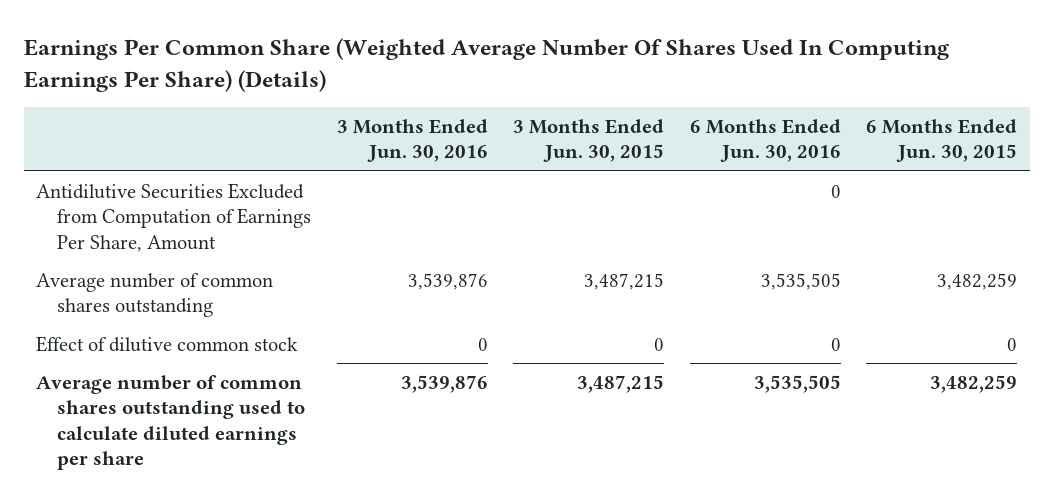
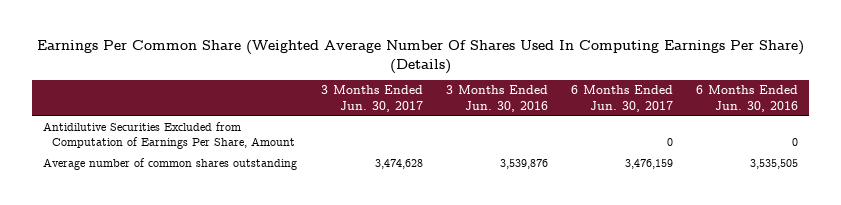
- | 3 Months Ended Jun. 30, 2016 | 3 Months Ended Jun. 30, 2015 | 6 Months Ended Jun. 30, 2016 | 6 Months Ended Jun. 30, 2015
+ | 3 Months Ended Jun. 30, 2017 | 3 Months Ended Jun. 30, 2016 | 6 Months Ended Jun. 30, 2017 | 6 Months Ended Jun. 30, 2016
- Effect of dilutive common stock | 0 | 0 | 0 | 0
- Average number of common shares outstanding used to calculate diluted earnings per share | 3,539,876 | 3,487,215 | 3,535,505 | 3,482,259

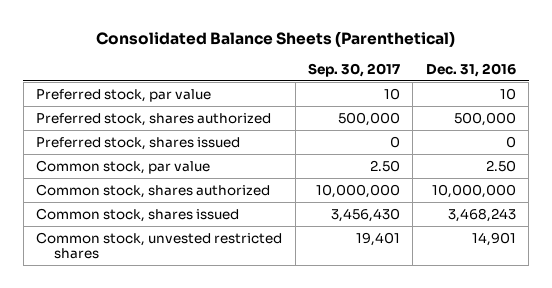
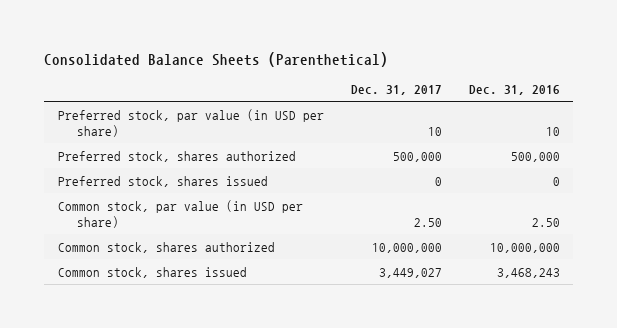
- | Sep. 30, 2017 | Dec. 31, 2016
+ | Dec. 31, 2017 | Dec. 31, 2016
- Preferred stock, par value | 10 | 10
+ Preferred stock, par value (in USD per share) | 10 | 10
- Common stock, par value | 2.50 | 2.50
+ Common stock, par value (in USD per share) | 2.50 | 2.50
- Common stock, unvested restricted shares | 19,401 | 14,901

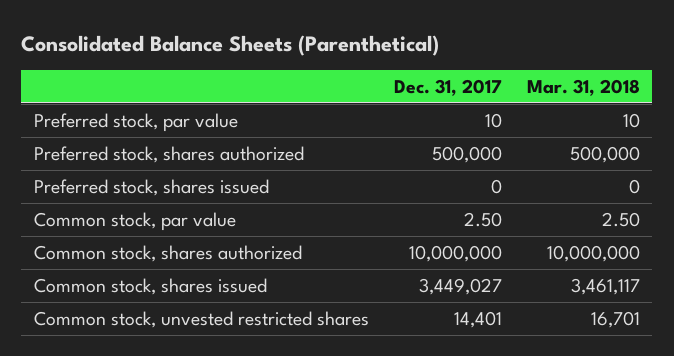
- | Dec. 31, 2017 | Dec. 31, 2016
+ | Dec. 31, 2017 | Mar. 31, 2018
- Preferred stock, par value (in USD per share) | 10 | 10
+ Preferred stock, par value | 10 | 10
- Common stock, par value (in USD per share) | 2.50 | 2.50
+ Common stock, par value | 2.50 | 2.50
+ Common stock, unvested restricted shares | 14,401 | 16,701

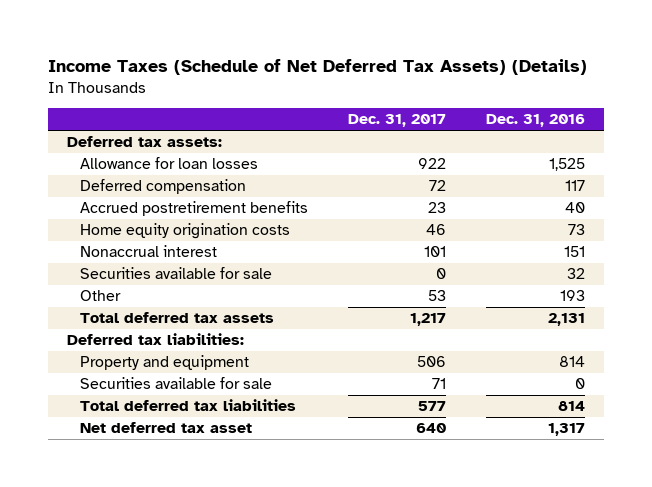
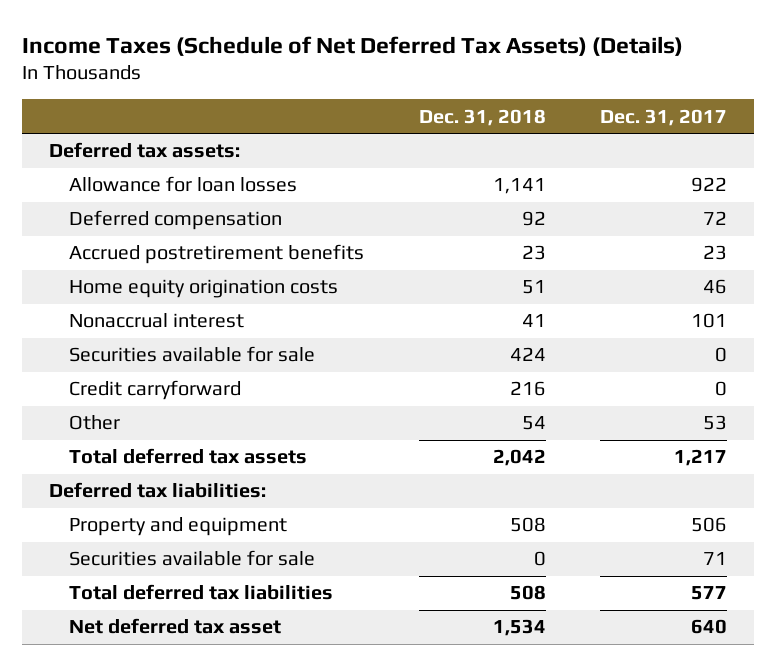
- | Dec. 31, 2017 | Dec. 31, 2016
+ | Dec. 31, 2018 | Dec. 31, 2017
+ Credit carryforward | 216 | 0

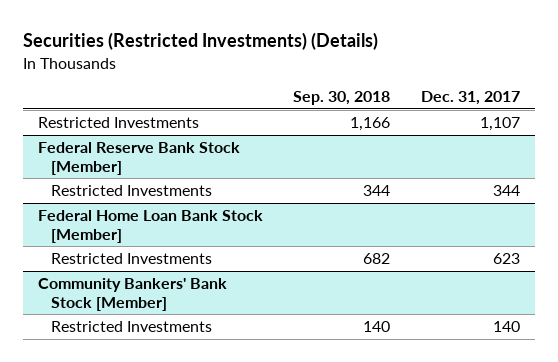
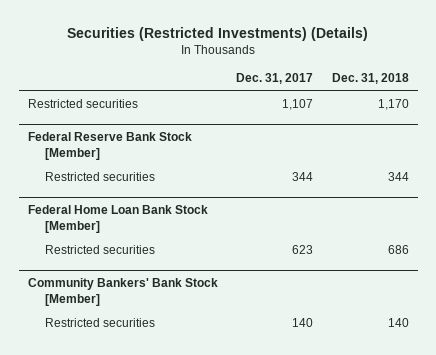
- | Sep. 30, 2018 | Dec. 31, 2017
+ | Dec. 31, 2017 | Dec. 31, 2018
- Restricted Investments | 1,166 | 1,107
+ Restricted securities | 1,107 | 1,170
@ Federal Reserve Bank Stock [Member]
- Restricted Investments | 344 | 344
+ Restricted securities | 344 | 344
@ Federal Home Loan Bank Stock [Member]
- Restricted Investments | 682 | 623
+ Restricted securities | 623 | 686
@ Community Bankers' Bank Stock [Member]
- Restricted Investments | 140 | 140
+ Restricted securities | 140 | 140

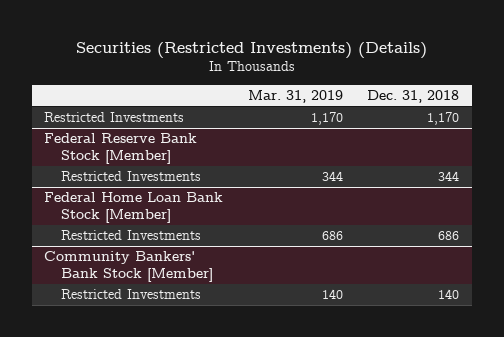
- | Dec. 31, 2017 | Dec. 31, 2018
+ | Mar. 31, 2019 | Dec. 31, 2018
- Restricted securities | 1,107 | 1,170
+ Restricted Investments | 1,170 | 1,170
@ Federal Reserve Bank Stock [Member]
- Restricted securities | 344 | 344
+ Restricted Investments | 344 | 344
@ Federal Home Loan Bank Stock [Member]
- Restricted securities | 623 | 686
+ Restricted Investments | 686 | 686
@ Community Bankers' Bank Stock [Member]
- Restricted securities | 140 | 140
+ Restricted Investments | 140 | 140

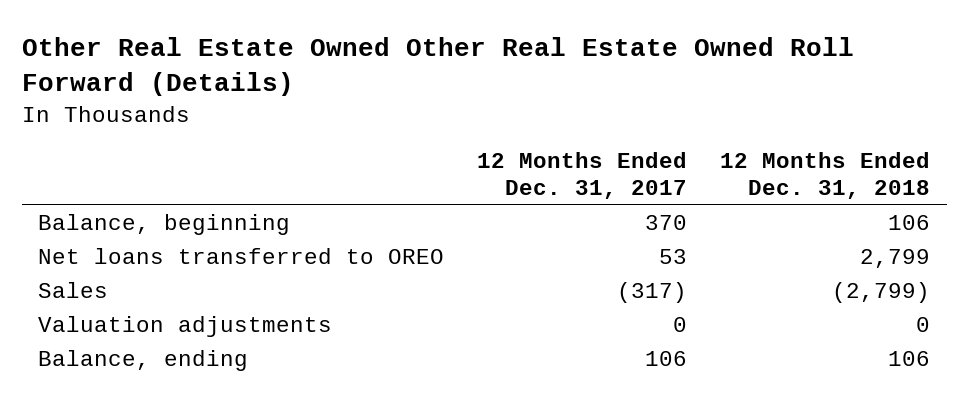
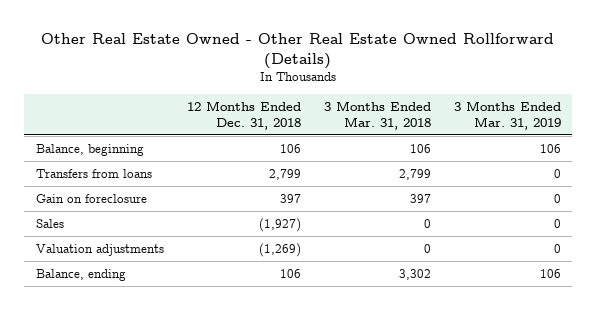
- Other Real Estate Owned Other Real Estate Owned Roll Forward (Details)
+ Other Real Estate Owned - Other Real Estate Owned Rollforward (Details)
- | 12 Months Ended Dec. 31, 2017 | 12 Months Ended Dec. 31, 2018
+ | 12 Months Ended Dec. 31, 2018 | 3 Months Ended Mar. 31, 2018 | 3 Months Ended Mar. 31, 2019
- Net loans transferred to OREO | 53 | 2,799
- Sales | (317) | (2,799)
- Valuation adjustments | 0 | 0
+ Transfers from loans | 2,799 | 2,799 | 0
+ Gain on foreclosure | 397 | 397 | 0
+ Sales | (1,927) | 0 | 0
+ Valuation adjustments | (1,269) | 0 | 0

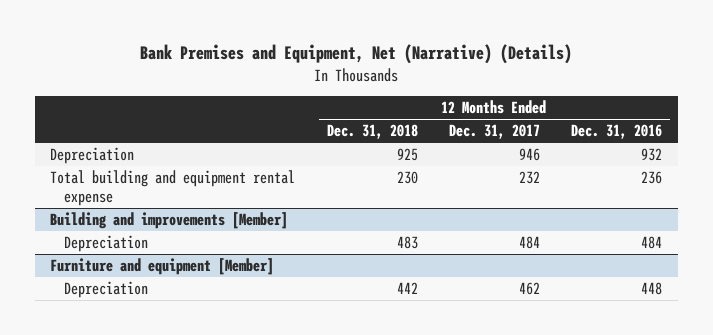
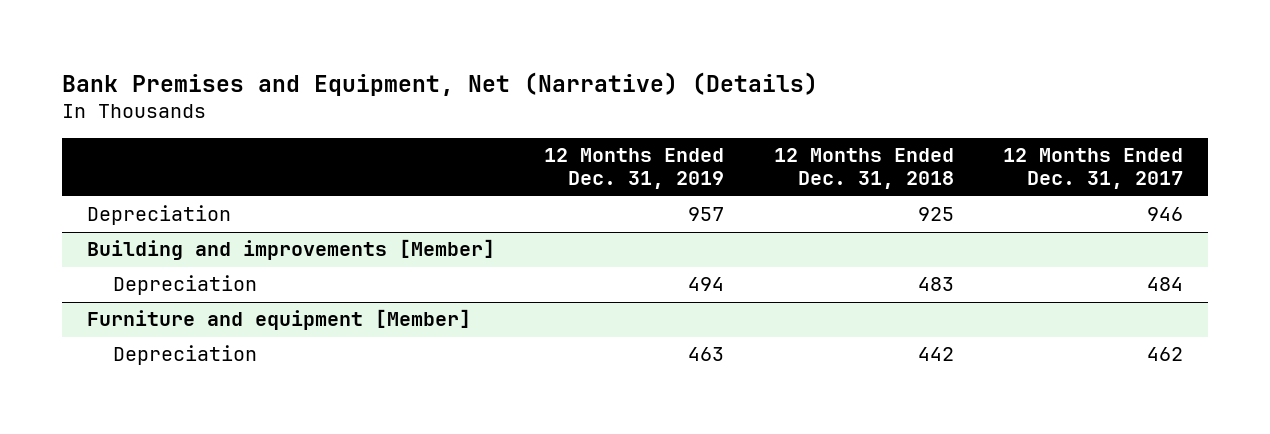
- | 12 Months Ended Dec. 31, 2018 | 12 Months Ended Dec. 31, 2017 | 12 Months Ended Dec. 31, 2016
+ | 12 Months Ended Dec. 31, 2019 | 12 Months Ended Dec. 31, 2018 | 12 Months Ended Dec. 31, 2017
- Total building and equipment rental expense | 230 | 232 | 236

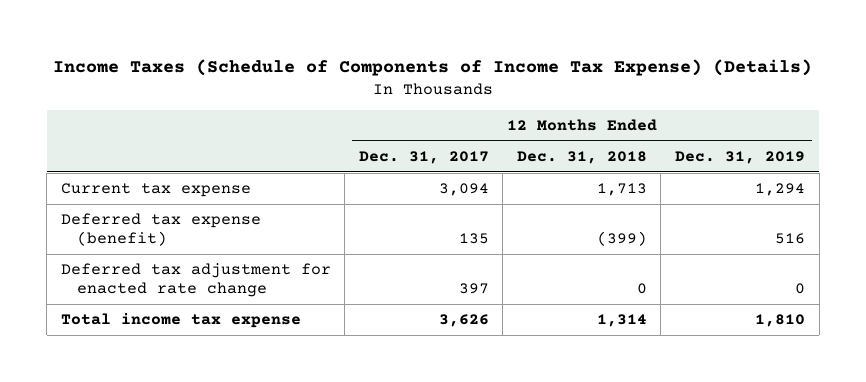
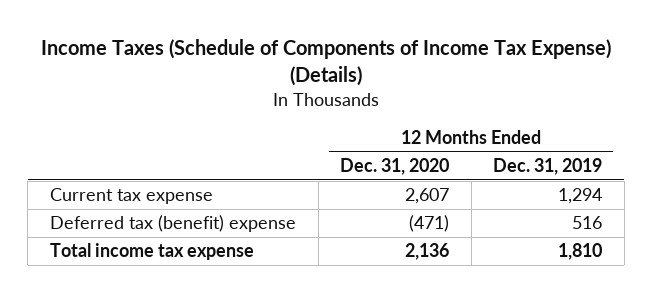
- | 12 Months Ended Dec. 31, 2017 | 12 Months Ended Dec. 31, 2018 | 12 Months Ended Dec. 31, 2019
+ | 12 Months Ended Dec. 31, 2020 | 12 Months Ended Dec. 31, 2019
- Deferred tax expense (benefit) | 135 | (399) | 516
- Deferred tax adjustment for enacted rate change | 397 | 0 | 0
+ Deferred tax (benefit) expense | (471) | 516

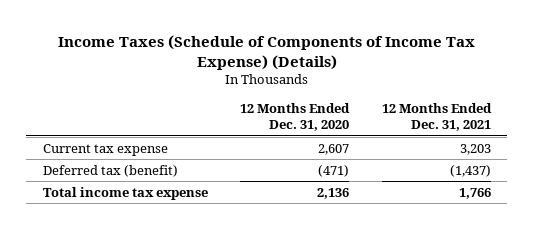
- | 12 Months Ended Dec. 31, 2020 | 12 Months Ended Dec. 31, 2019
+ | 12 Months Ended Dec. 31, 2020 | 12 Months Ended Dec. 31, 2021
- Deferred tax (benefit) expense | (471) | 516
+ Deferred tax (benefit) | (471) | (1,437)

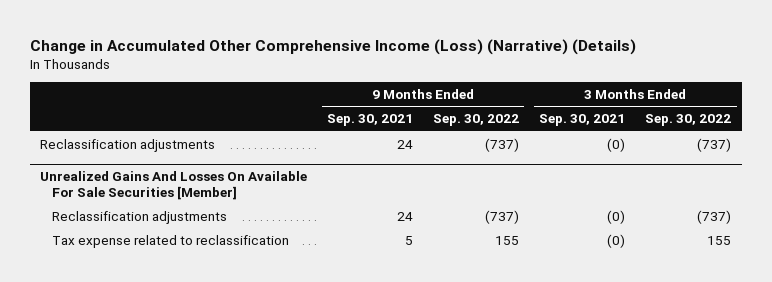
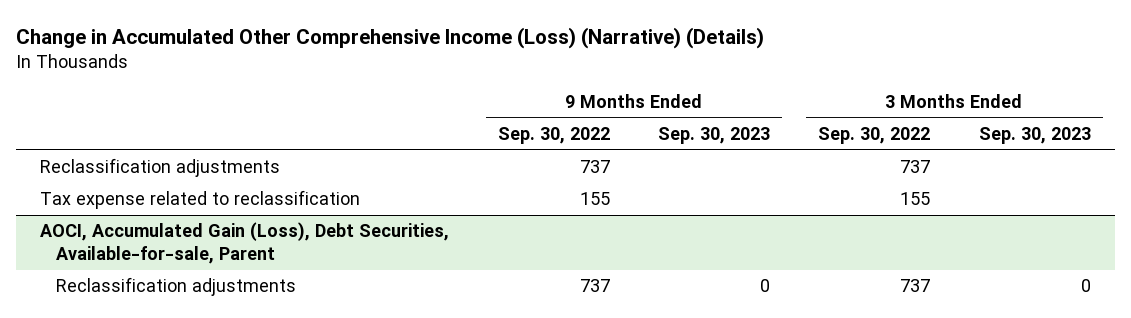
- | 9 Months Ended Sep. 30, 2021 | 9 Months Ended Sep. 30, 2022 | 3 Months Ended Sep. 30, 2021 | 3 Months Ended Sep. 30, 2022
+ | 9 Months Ended Sep. 30, 2022 | 9 Months Ended Sep. 30, 2023 | 3 Months Ended Sep. 30, 2022 | 3 Months Ended Sep. 30, 2023
- Reclassification adjustments | 24 | (737) | (0) | (737)
- Unrealized Gains And Losses On Available For Sale Securities [Member]
- Reclassification adjustments | 24 | (737) | (0) | (737)
+ Reclassification adjustments | 737 | | 737 |
+ AOCI, Accumulated Gain (Loss), Debt Securities, Available-for-sale, Parent
+ Reclassification adjustments | 737 | 0 | 737 | 0

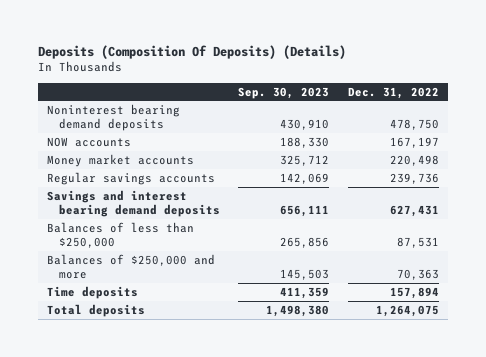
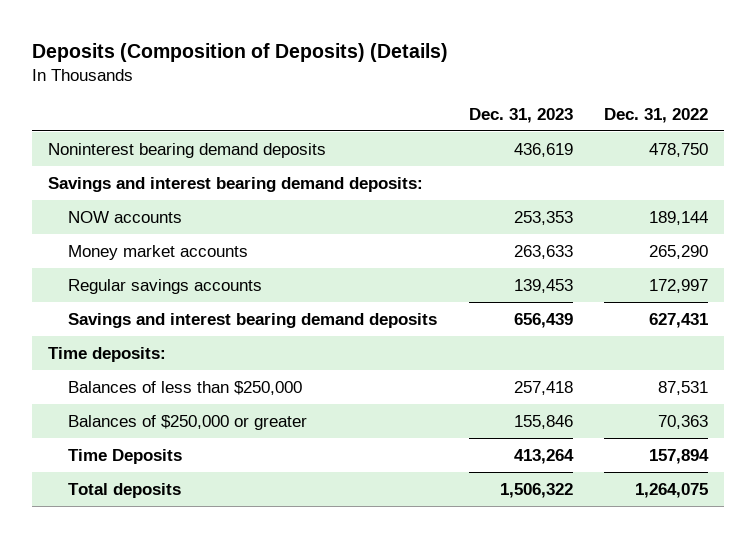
- Deposits (Composition Of Deposits) (Details)
+ Deposits (Composition of Deposits) (Details)
- | Sep. 30, 2023 | Dec. 31, 2022
+ | Dec. 31, 2023 | Dec. 31, 2022
- NOW accounts | 188,330 | 167,197
- Money market accounts | 325,712 | 220,498
- Regular savings accounts | 142,069 | 239,736
+ Savings and interest bearing demand deposits:
+ NOW accounts | 253,353 | 189,144
+ Money market accounts | 263,633 | 265,290
+ Regular savings accounts | 139,453 | 172,997
+ Time deposits:
- Balances of $250,000 and more | 145,503 | 70,363
- Time deposits | 411,359 | 157,894
+ Balances of $250,000 or greater | 155,846 | 70,363
+ Time Deposits | 413,264 | 157,894

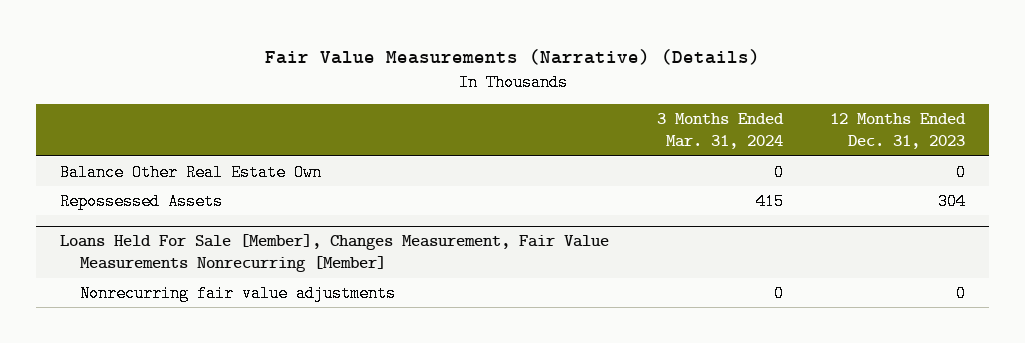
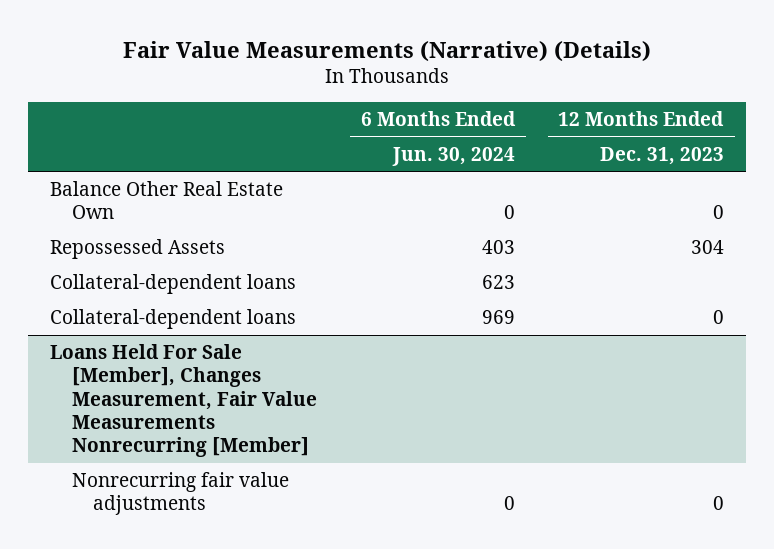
- | 3 Months Ended Mar. 31, 2024 | 12 Months Ended Dec. 31, 2023
+ | 6 Months Ended Jun. 30, 2024 | 12 Months Ended Dec. 31, 2023
+ Collateral-dependent loans | 623 |
+ Collateral-dependent loans | 969 | 0

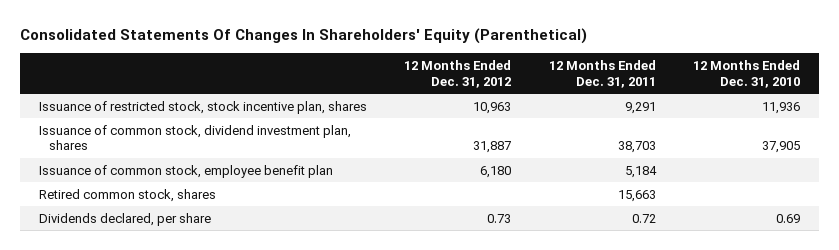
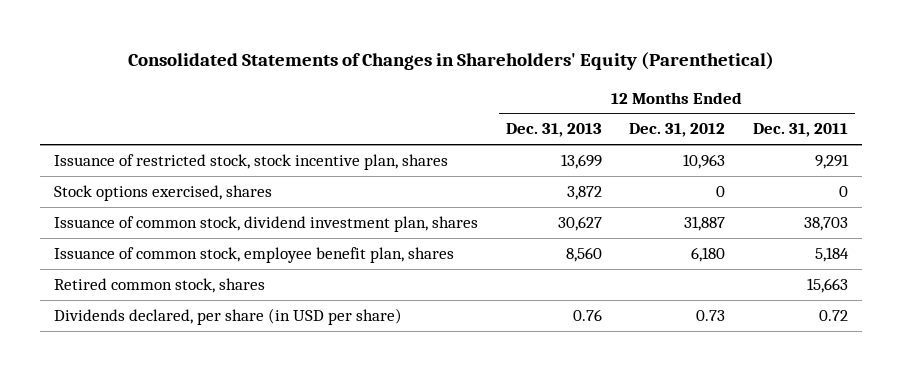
- Consolidated Statements Of Changes In Shareholders' Equity (Parenthetical)
+ Consolidated Statements of Changes in Shareholders' Equity (Parenthetical)
- | 12 Months Ended Dec. 31, 2012 | 12 Months Ended Dec. 31, 2011 | 12 Months Ended Dec. 31, 2010
+ | 12 Months Ended Dec. 31, 2013 | 12 Months Ended Dec. 31, 2012 | 12 Months Ended Dec. 31, 2011
+ Stock options exercised, shares | 3,872 | 0 | 0
- Issuance of common stock, employee benefit plan | 6,180 | 5,184 |
+ Issuance of common stock, employee benefit plan, shares | 8,560 | 6,180 | 5,184
- Dividends declared, per share | 0.73 | 0.72 | 0.69
+ Dividends declared, per share (in USD per share) | 0.76 | 0.73 | 0.72

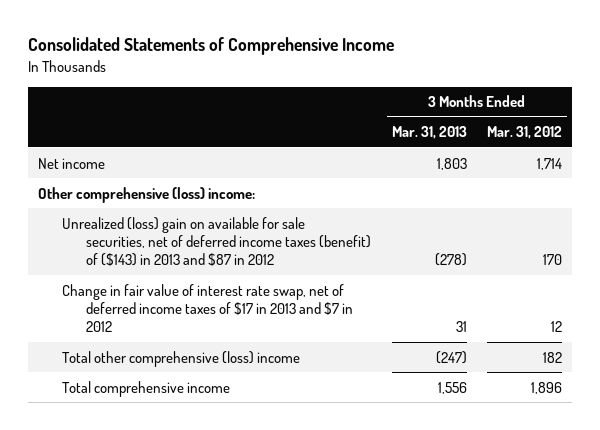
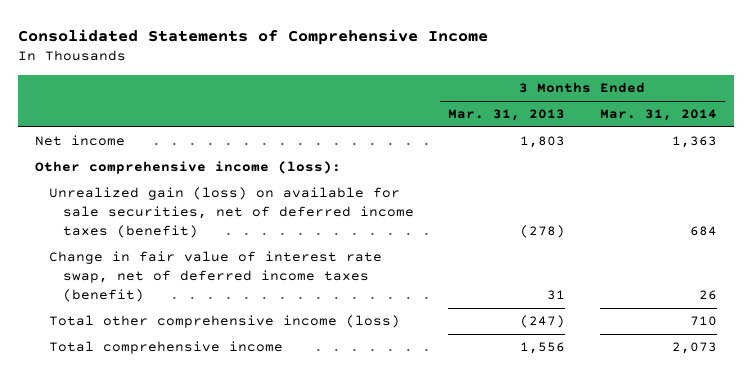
- | 3 Months Ended Mar. 31, 2013 | 3 Months Ended Mar. 31, 2012
+ | 3 Months Ended Mar. 31, 2013 | 3 Months Ended Mar. 31, 2014
- Other comprehensive (loss) income:
- Unrealized (loss) gain on available for sale securities, net of deferred income taxes (benefit) of ($143) in 2013 and $87 in 2012 | (278) | 170
- Change in fair value of interest rate swap, net of deferred income taxes of $17 in 2013 and $7 in 2012 | 31 | 12
- Total other comprehensive (loss) income | (247) | 182
+ Other comprehensive income (loss):
+ Unrealized gain (loss) on available for sale securities, net of deferred income taxes (benefit) | (278) | 684
+ Change in fair value of interest rate swap, net of deferred income taxes (benefit) | 31 | 26
+ Total other comprehensive income (loss) | (247) | 710

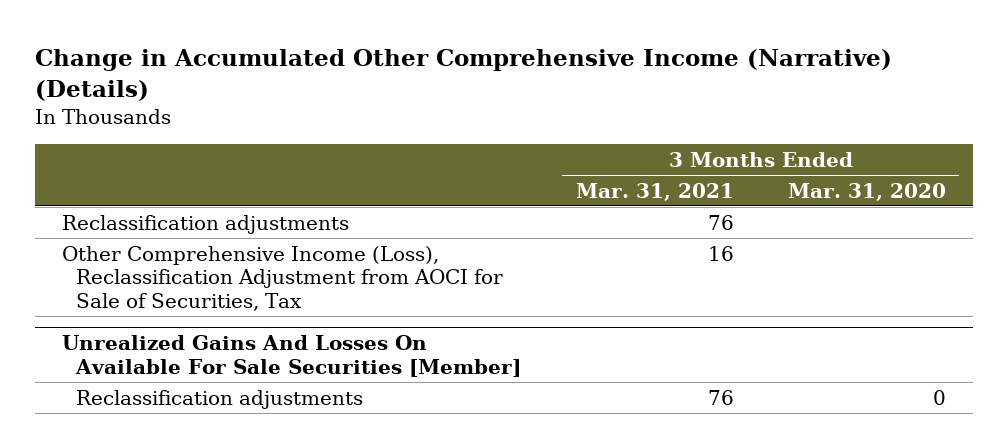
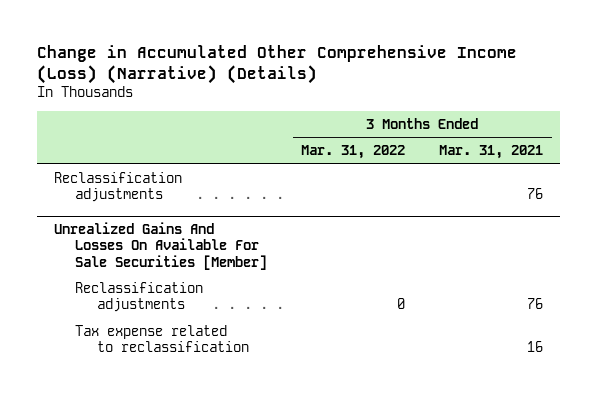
- Change in Accumulated Other Comprehensive Income (Narrative) (Details)
+ Change in Accumulated Other Comprehensive Income (Loss) (Narrative) (Details)
- | 3 Months Ended Mar. 31, 2021 | 3 Months Ended Mar. 31, 2020
+ | 3 Months Ended Mar. 31, 2022 | 3 Months Ended Mar. 31, 2021
- Other Comprehensive Income (Loss), Reclassification Adjustment from AOCI for Sale of Securities, Tax | 16 |
@ Unrealized Gains And Losses On Available For Sale Securities [Member]
+ Tax expense related to reclassification | | 16

